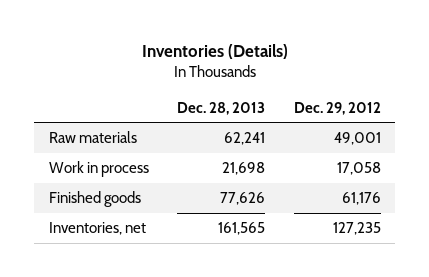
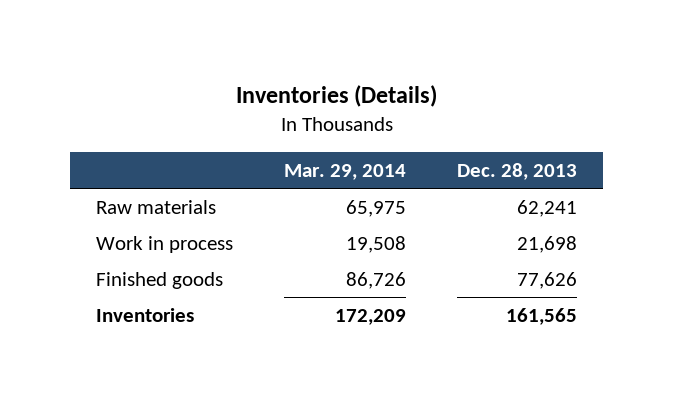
- | Dec. 28, 2013 | Dec. 29, 2012
+ | Mar. 29, 2014 | Dec. 28, 2013
- Inventories, net | 161,565 | 127,235
+ Inventories | 172,209 | 161,565

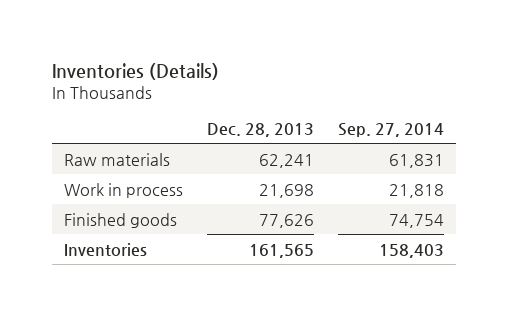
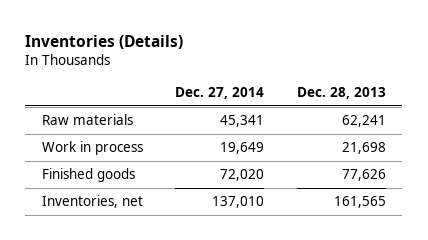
- | Dec. 28, 2013 | Sep. 27, 2014
+ | Dec. 27, 2014 | Dec. 28, 2013
- Inventories | 161,565 | 158,403
+ Inventories, net | 137,010 | 161,565

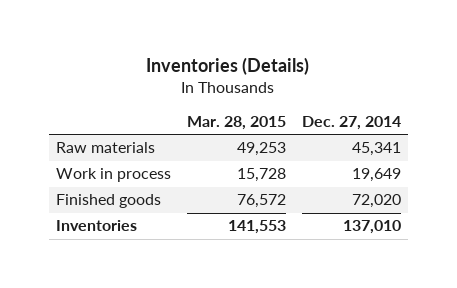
- | Dec. 27, 2014 | Dec. 28, 2013
+ | Mar. 28, 2015 | Dec. 27, 2014
- Inventories, net | 137,010 | 161,565
+ Inventories | 141,553 | 137,010

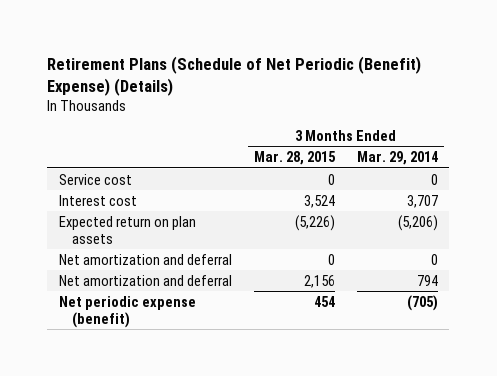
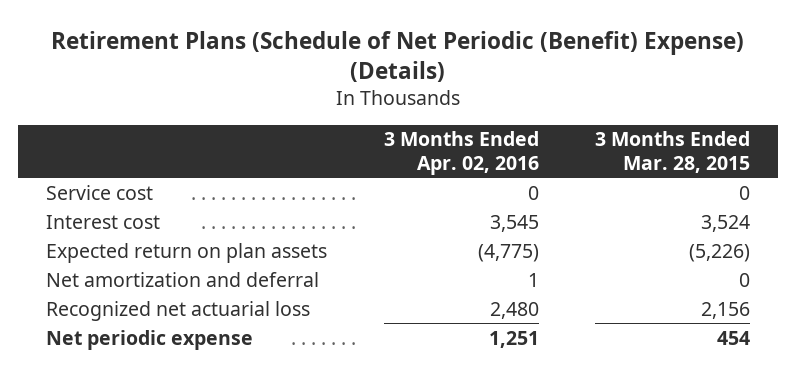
- | 3 Months Ended Mar. 28, 2015 | 3 Months Ended Mar. 29, 2014
+ | 3 Months Ended Apr. 02, 2016 | 3 Months Ended Mar. 28, 2015
- Net amortization and deferral | 2,156 | 794
- Net periodic expense (benefit) | 454 | (705)
+ Recognized net actuarial loss | 2,480 | 2,156
+ Net periodic expense | 1,251 | 454

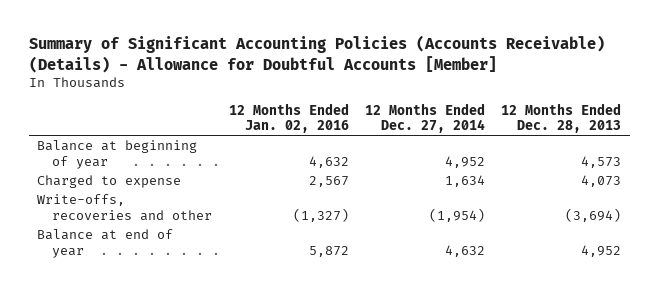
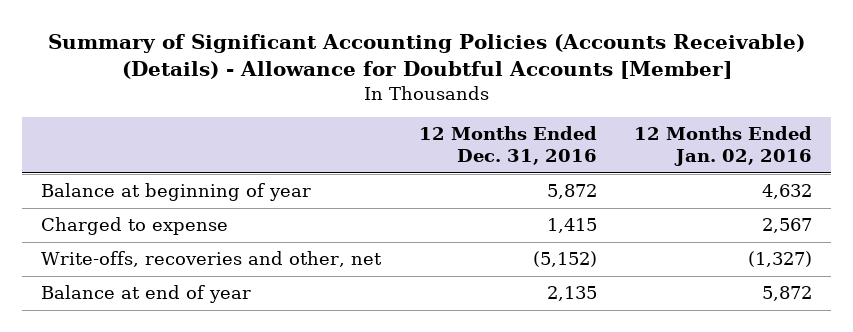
- | 12 Months Ended Jan. 02, 2016 | 12 Months Ended Dec. 27, 2014 | 12 Months Ended Dec. 28, 2013
+ | 12 Months Ended Dec. 31, 2016 | 12 Months Ended Jan. 02, 2016
- Write-offs, recoveries and other | (1,327) | (1,954) | (3,694)
+ Write-offs, recoveries and other, net | (5,152) | (1,327)

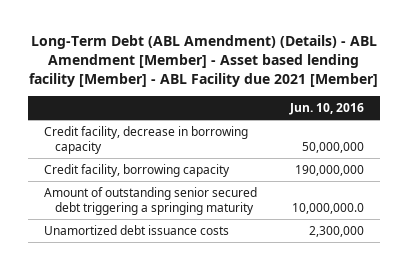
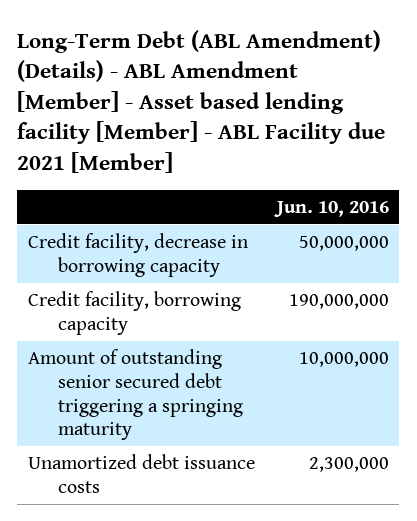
- Amount of outstanding senior secured debt triggering a springing maturity | 10,000,000.0
+ Amount of outstanding senior secured debt triggering a springing maturity | 10,000,000

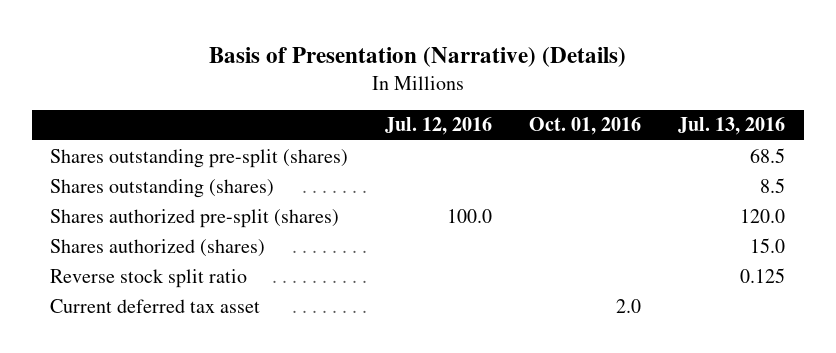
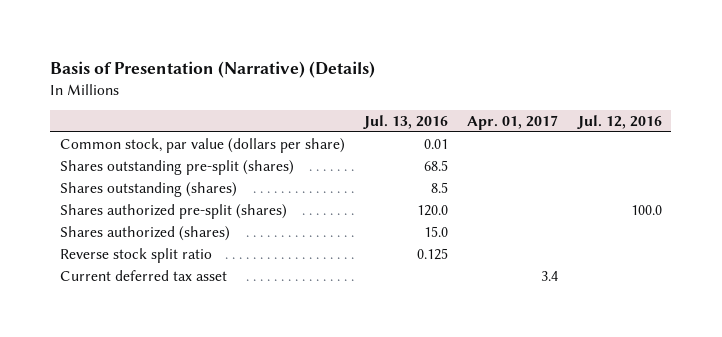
- | Jul. 12, 2016 | Oct. 01, 2016 | Jul. 13, 2016
+ | Jul. 13, 2016 | Apr. 01, 2017 | Jul. 12, 2016
+ Common stock, par value (dollars per share) | 0.01 | |

